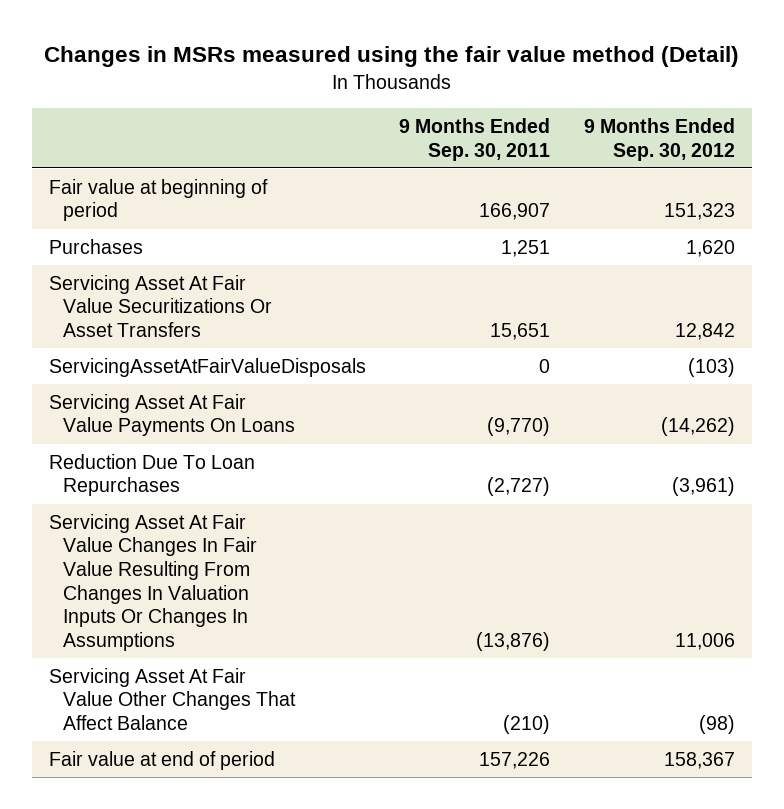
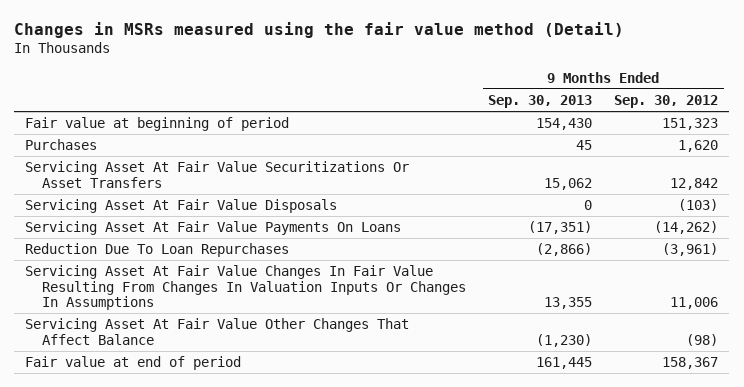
- | 9 Months Ended Sep. 30, 2011 | 9 Months Ended Sep. 30, 2012
+ | 9 Months Ended Sep. 30, 2013 | 9 Months Ended Sep. 30, 2012
- ServicingAssetAtFairValueDisposals | 0 | (103)
+ Servicing Asset At Fair Value Disposals | 0 | (103)

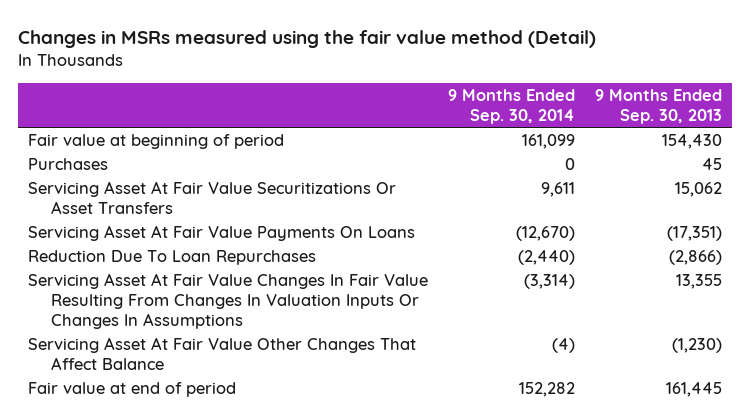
- | 9 Months Ended Sep. 30, 2013 | 9 Months Ended Sep. 30, 2012
+ | 9 Months Ended Sep. 30, 2014 | 9 Months Ended Sep. 30, 2013
- Servicing Asset At Fair Value Disposals | 0 | (103)

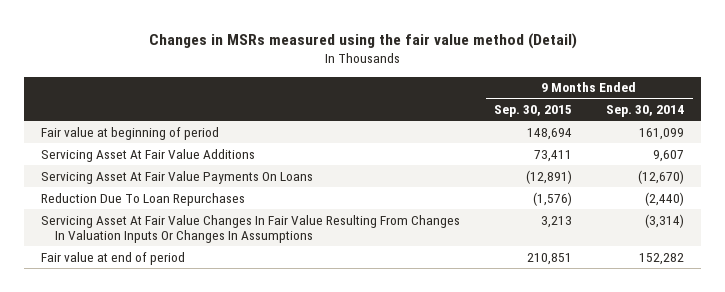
- | 9 Months Ended Sep. 30, 2014 | 9 Months Ended Sep. 30, 2013
+ | 9 Months Ended Sep. 30, 2015 | 9 Months Ended Sep. 30, 2014
- Purchases | 0 | 45
- Servicing Asset At Fair Value Securitizations Or Asset Transfers | 9,611 | 15,062
+ Servicing Asset At Fair Value Additions | 73,411 | 9,607
- Servicing Asset At Fair Value Other Changes That Affect Balance | (4) | (1,230)

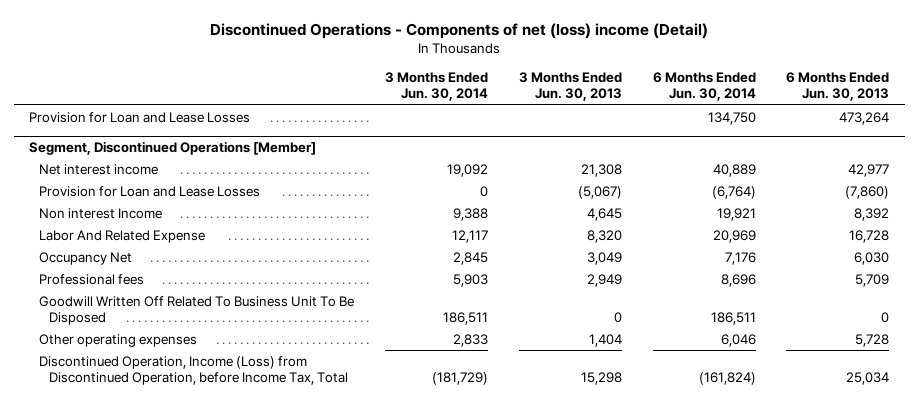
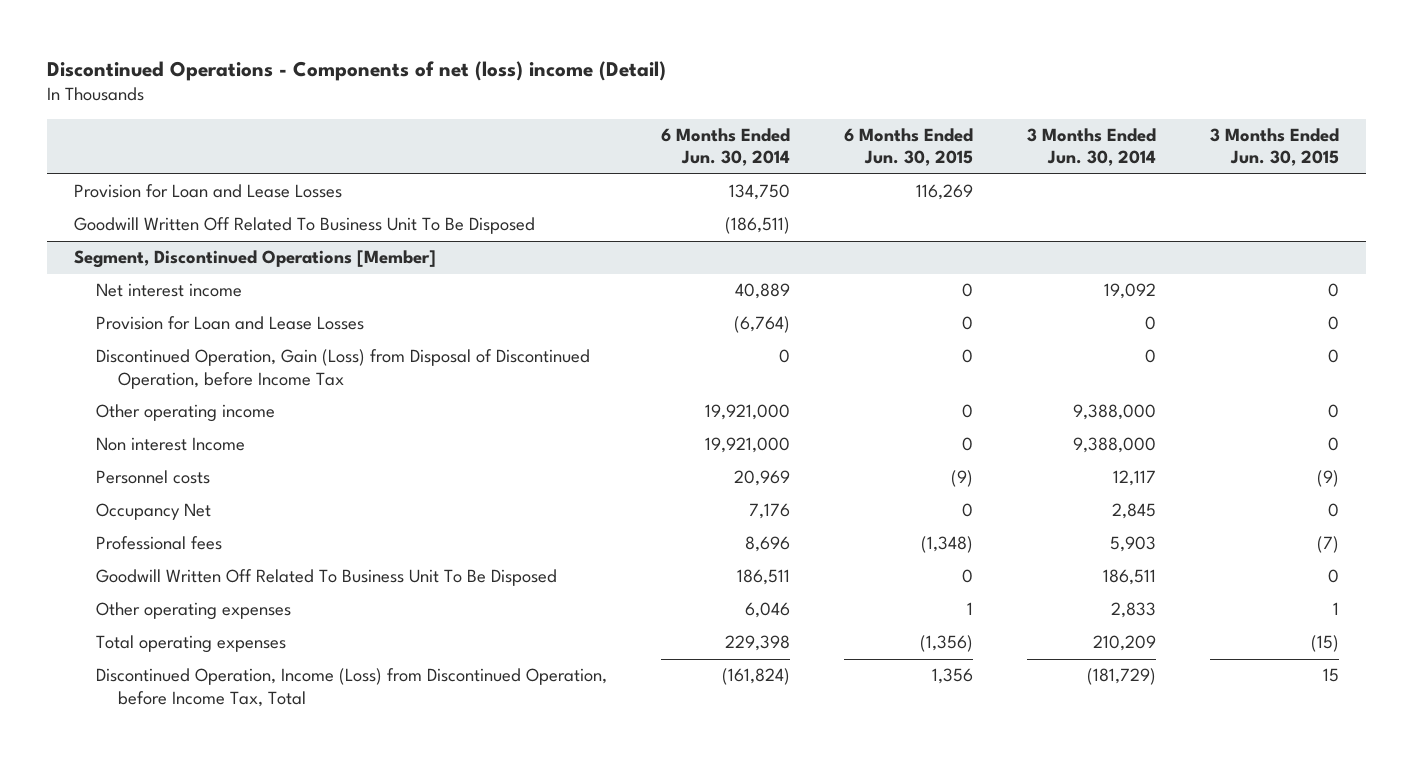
- | 3 Months Ended Jun. 30, 2014 | 3 Months Ended Jun. 30, 2013 | 6 Months Ended Jun. 30, 2014 | 6 Months Ended Jun. 30, 2013
+ | 6 Months Ended Jun. 30, 2014 | 6 Months Ended Jun. 30, 2015 | 3 Months Ended Jun. 30, 2014 | 3 Months Ended Jun. 30, 2015
+ Goodwill Written Off Related To Business Unit To Be Disposed | (186,511) | | |
@ Segment, Discontinued Operations [Member]
- Non interest Income | 9,388 | 4,645 | 19,921 | 8,392
- Labor And Related Expense | 12,117 | 8,320 | 20,969 | 16,728
+ Discontinued Operation, Gain (Loss) from Disposal of Discontinued Operation, before Income Tax | 0 | 0 | 0 | 0
+ Other operating income | 19,921,000 | 0 | 9,388,000 | 0
+ Non interest Income | 19,921,000 | 0 | 9,388,000 | 0
+ Personnel costs | 20,969 | (9) | 12,117 | (9)
+ Total operating expenses | 229,398 | (1,356) | 210,209 | (15)

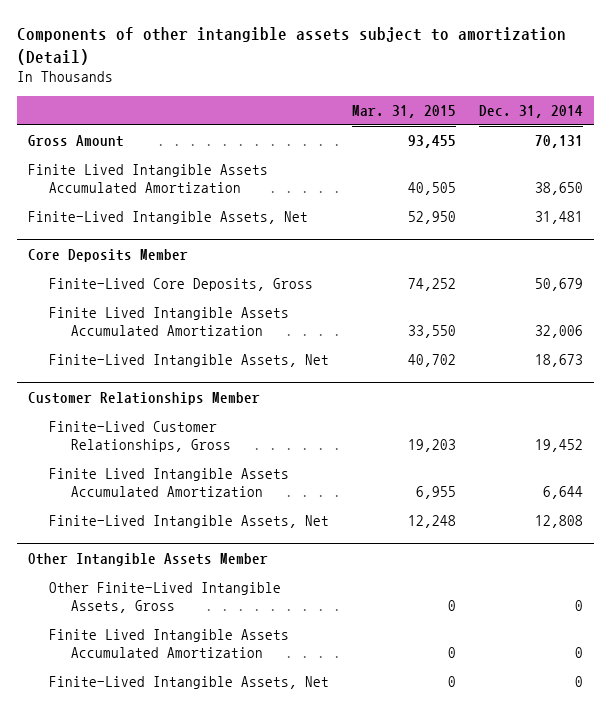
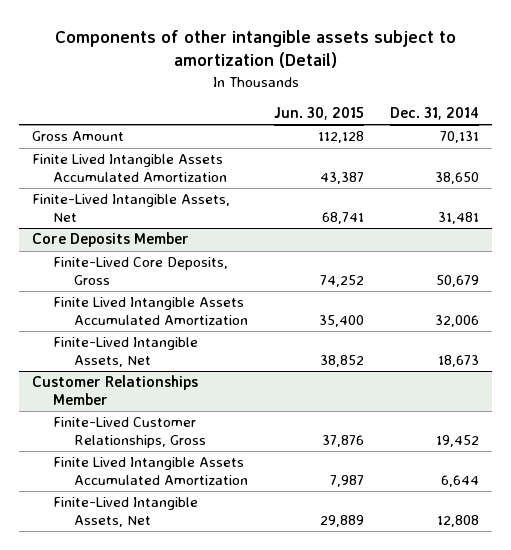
- | Mar. 31, 2015 | Dec. 31, 2014
+ | Jun. 30, 2015 | Dec. 31, 2014
- Other Intangible Assets Member
- Other Finite-Lived Intangible Assets, Gross | 0 | 0
- Finite Lived Intangible Assets Accumulated Amortization | 0 | 0
- Finite-Lived Intangible Assets, Net | 0 | 0

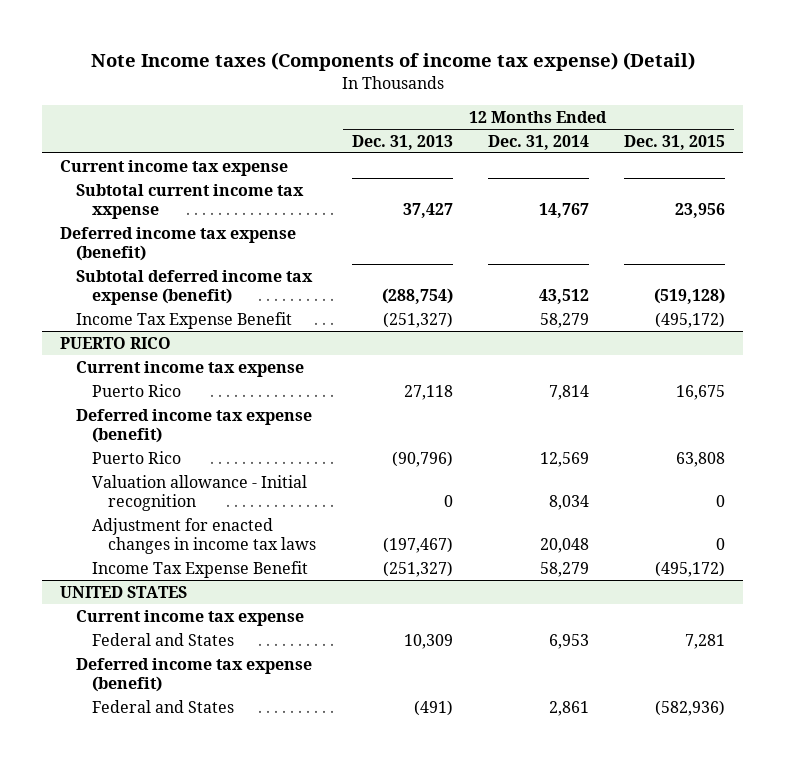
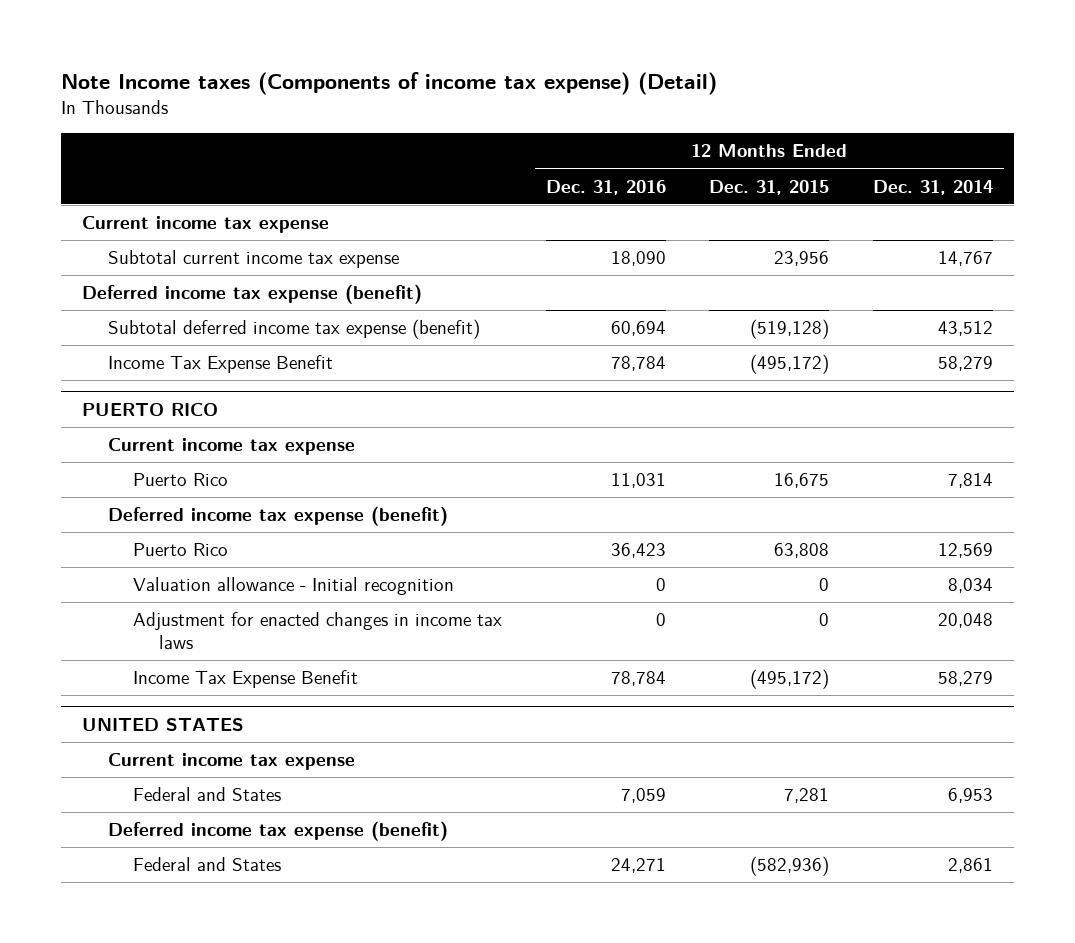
- | 12 Months Ended Dec. 31, 2013 | 12 Months Ended Dec. 31, 2014 | 12 Months Ended Dec. 31, 2015
+ | 12 Months Ended Dec. 31, 2016 | 12 Months Ended Dec. 31, 2015 | 12 Months Ended Dec. 31, 2014
- Subtotal current income tax xxpense | 37,427 | 14,767 | 23,956
+ Subtotal current income tax expense | 18,090 | 23,956 | 14,767

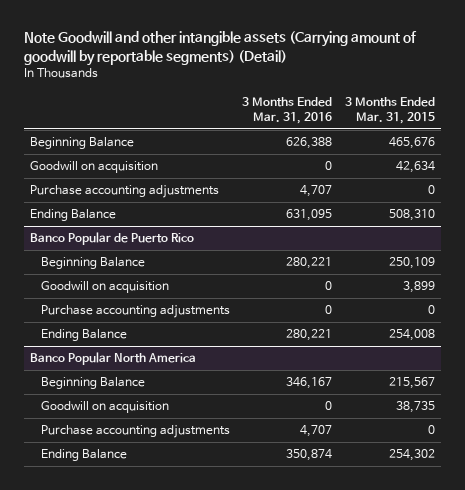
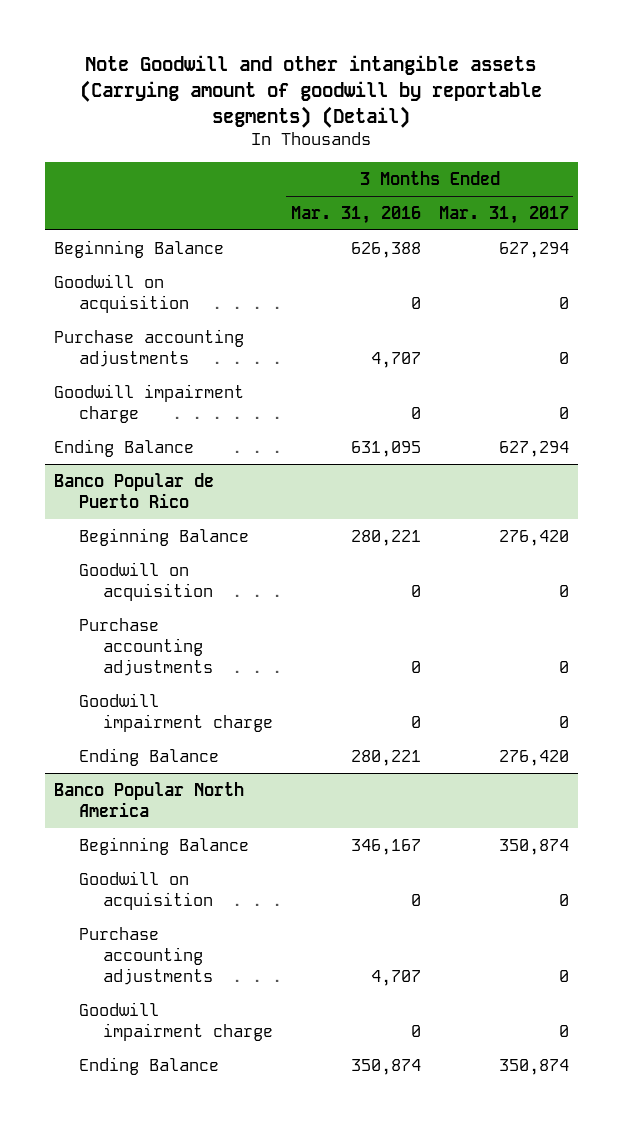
- | 3 Months Ended Mar. 31, 2016 | 3 Months Ended Mar. 31, 2015
+ | 3 Months Ended Mar. 31, 2016 | 3 Months Ended Mar. 31, 2017
+ Goodwill impairment charge | 0 | 0
@ Banco Popular de Puerto Rico
+ Goodwill impairment charge | 0 | 0
@ Banco Popular North America
+ Goodwill impairment charge | 0 | 0

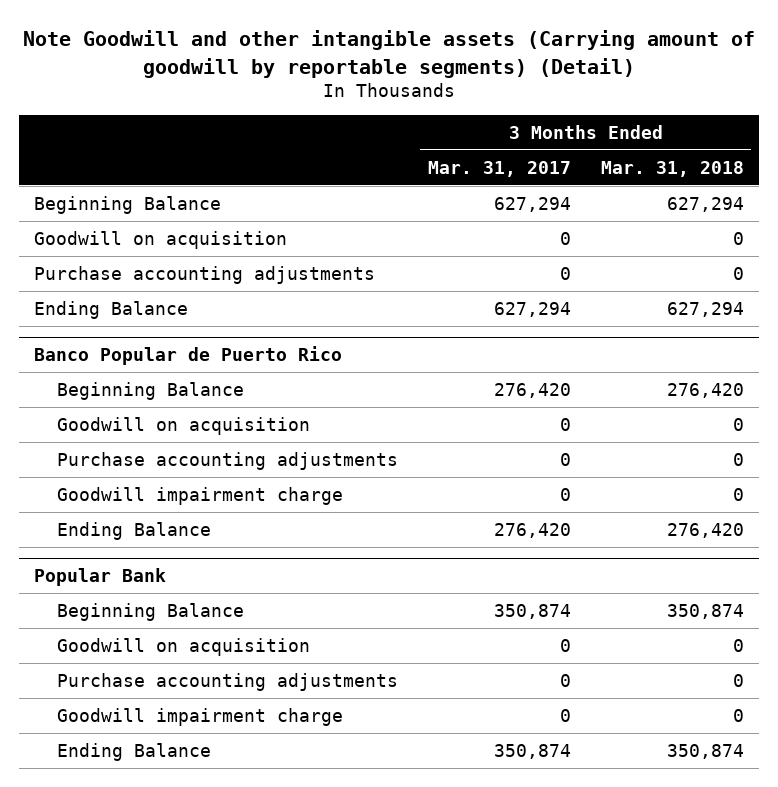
- | 3 Months Ended Mar. 31, 2016 | 3 Months Ended Mar. 31, 2017
+ | 3 Months Ended Mar. 31, 2017 | 3 Months Ended Mar. 31, 2018
- Goodwill impairment charge | 0 | 0
- Banco Popular North America
+ Popular Bank

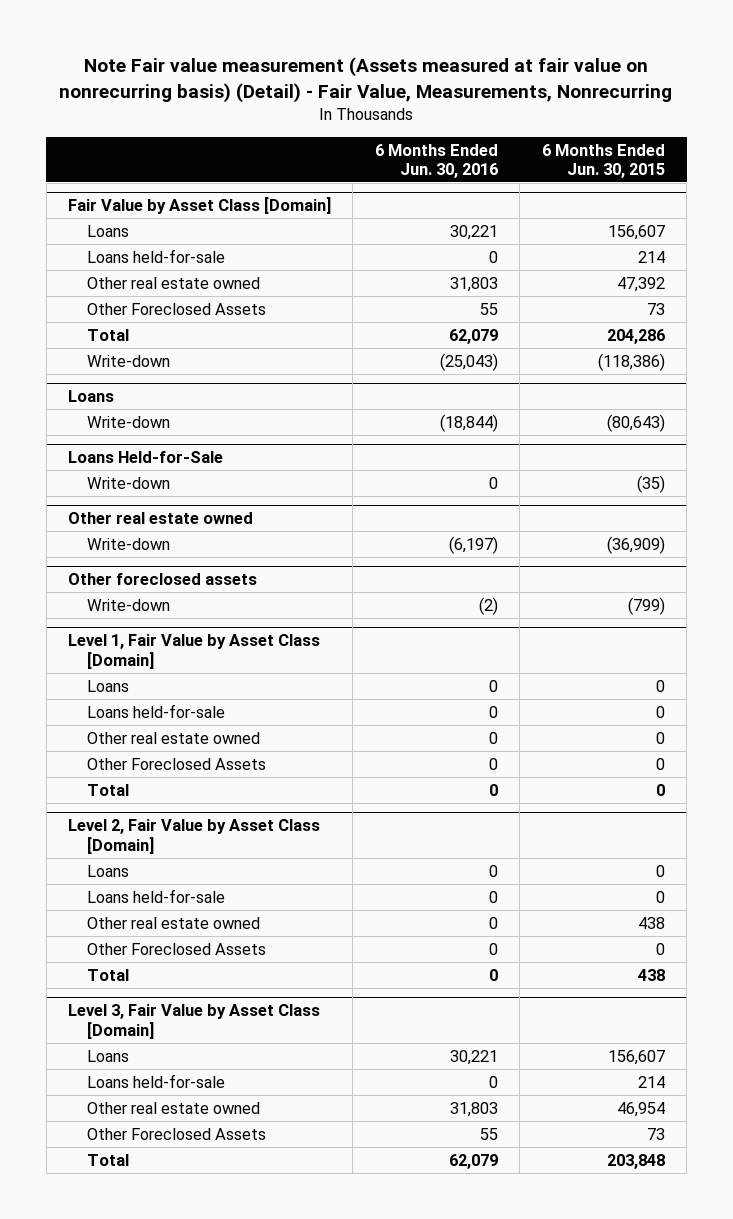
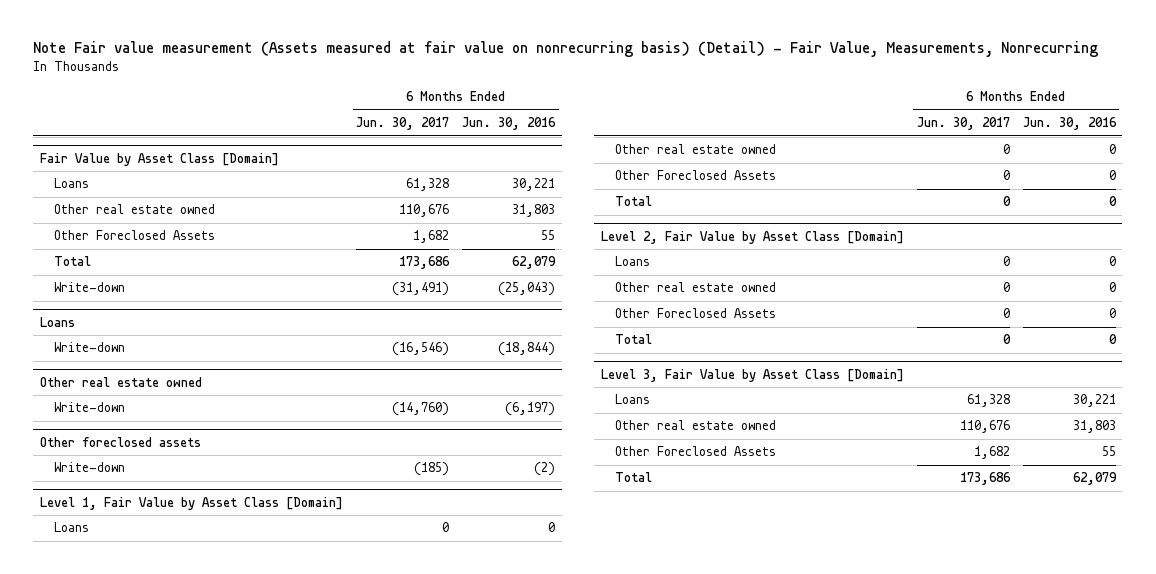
- | 6 Months Ended Jun. 30, 2016 | 6 Months Ended Jun. 30, 2015
+ | 6 Months Ended Jun. 30, 2017 | 6 Months Ended Jun. 30, 2016
@ Fair Value by Asset Class [Domain]
- Loans held-for-sale | 0 | 214
- Loans Held-for-Sale
- Write-down | 0 | (35)
@ Level 1, Fair Value by Asset Class [Domain]
- Loans held-for-sale | 0 | 0
@ Level 2, Fair Value by Asset Class [Domain]
- Loans held-for-sale | 0 | 0
@ Level 3, Fair Value by Asset Class [Domain]
- Loans held-for-sale | 0 | 214

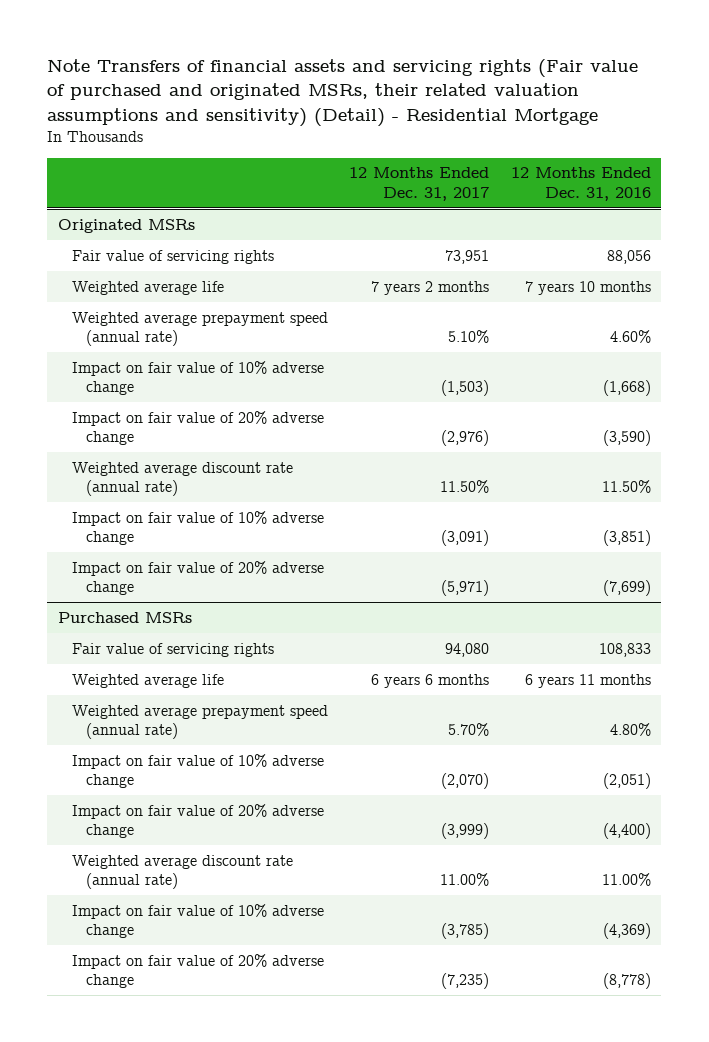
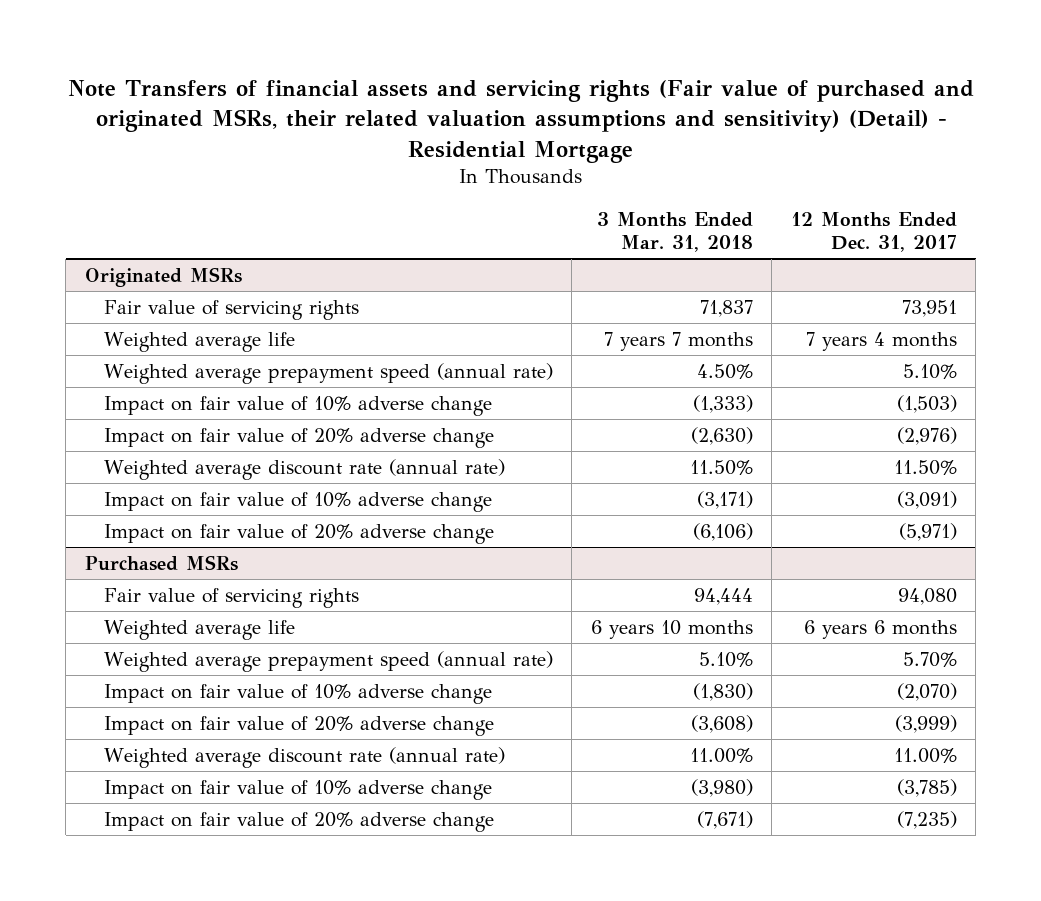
- | 12 Months Ended Dec. 31, 2017 | 12 Months Ended Dec. 31, 2016
+ | 3 Months Ended Mar. 31, 2018 | 12 Months Ended Dec. 31, 2017
@ Originated MSRs
- Weighted average life | 7 years 2 months | 7 years 10 months
+ Weighted average life | 7 years 7 months | 7 years 4 months

